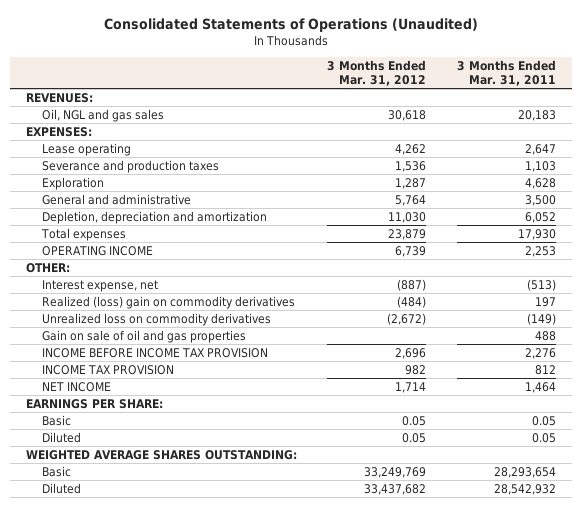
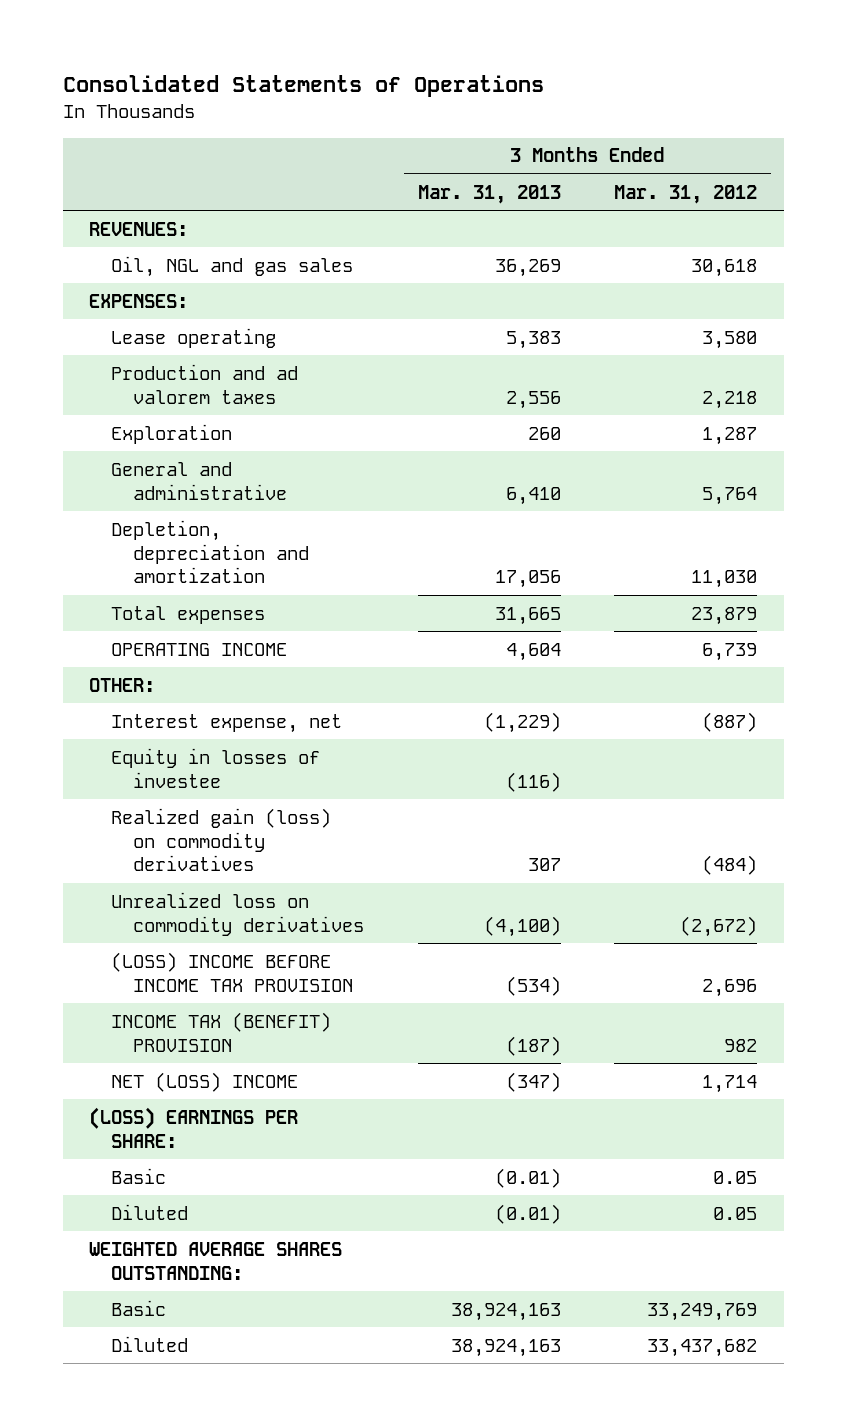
- Consolidated Statements of Operations (Unaudited)
+ Consolidated Statements of Operations
- | 3 Months Ended Mar. 31, 2012 | 3 Months Ended Mar. 31, 2011
+ | 3 Months Ended Mar. 31, 2013 | 3 Months Ended Mar. 31, 2012
- Lease operating | 4,262 | 2,647
- Severance and production taxes | 1,536 | 1,103
+ Lease operating | 5,383 | 3,580
+ Production and ad valorem taxes | 2,556 | 2,218
- Realized (loss) gain on commodity derivatives | (484) | 197
+ Equity in losses of investee | (116) |
+ Realized gain (loss) on commodity derivatives | 307 | (484)
- Gain on sale of oil and gas properties | | 488
- INCOME BEFORE INCOME TAX PROVISION | 2,696 | 2,276
- INCOME TAX PROVISION | 982 | 812
- NET INCOME | 1,714 | 1,464
- EARNINGS PER SHARE:
+ (LOSS) INCOME BEFORE INCOME TAX PROVISION | (534) | 2,696
+ INCOME TAX (BENEFIT) PROVISION | (187) | 982
+ NET (LOSS) INCOME | (347) | 1,714
+ (LOSS) EARNINGS PER SHARE:

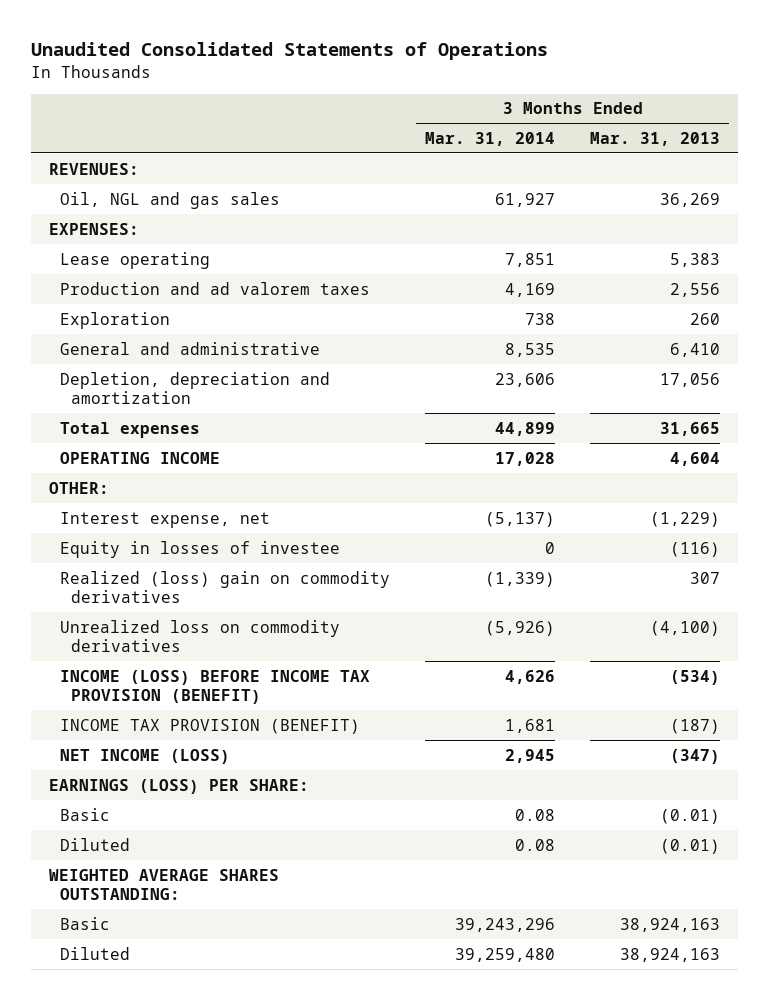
- Consolidated Statements of Operations
+ Unaudited Consolidated Statements of Operations
- | 3 Months Ended Mar. 31, 2013 | 3 Months Ended Mar. 31, 2012
+ | 3 Months Ended Mar. 31, 2014 | 3 Months Ended Mar. 31, 2013
- Realized gain (loss) on commodity derivatives | 307 | (484)
+ Realized (loss) gain on commodity derivatives | (1,339) | 307
- (LOSS) INCOME BEFORE INCOME TAX PROVISION | (534) | 2,696
- INCOME TAX (BENEFIT) PROVISION | (187) | 982
- NET (LOSS) INCOME | (347) | 1,714
- (LOSS) EARNINGS PER SHARE:
+ INCOME (LOSS) BEFORE INCOME TAX PROVISION (BENEFIT) | 4,626 | (534)
+ INCOME TAX PROVISION (BENEFIT) | 1,681 | (187)
+ NET INCOME (LOSS) | 2,945 | (347)
+ EARNINGS (LOSS) PER SHARE:

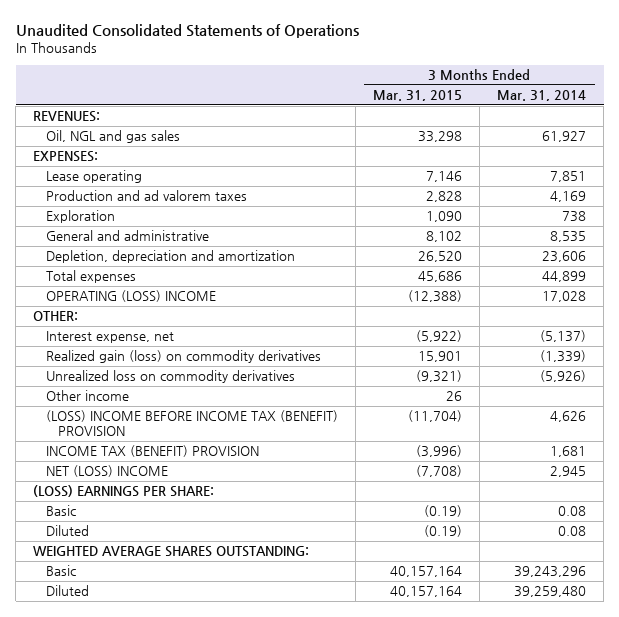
- | 3 Months Ended Mar. 31, 2014 | 3 Months Ended Mar. 31, 2013
+ | 3 Months Ended Mar. 31, 2015 | 3 Months Ended Mar. 31, 2014
- OPERATING INCOME | 17,028 | 4,604
+ OPERATING (LOSS) INCOME | (12,388) | 17,028
- Equity in losses of investee | 0 | (116)
- Realized (loss) gain on commodity derivatives | (1,339) | 307
+ Realized gain (loss) on commodity derivatives | 15,901 | (1,339)
- INCOME (LOSS) BEFORE INCOME TAX PROVISION (BENEFIT) | 4,626 | (534)
- INCOME TAX PROVISION (BENEFIT) | 1,681 | (187)
- NET INCOME (LOSS) | 2,945 | (347)
- EARNINGS (LOSS) PER SHARE:
+ Other income | 26 |
+ (LOSS) INCOME BEFORE INCOME TAX (BENEFIT) PROVISION | (11,704) | 4,626
+ INCOME TAX (BENEFIT) PROVISION | (3,996) | 1,681
+ NET (LOSS) INCOME | (7,708) | 2,945
+ (LOSS) EARNINGS PER SHARE:

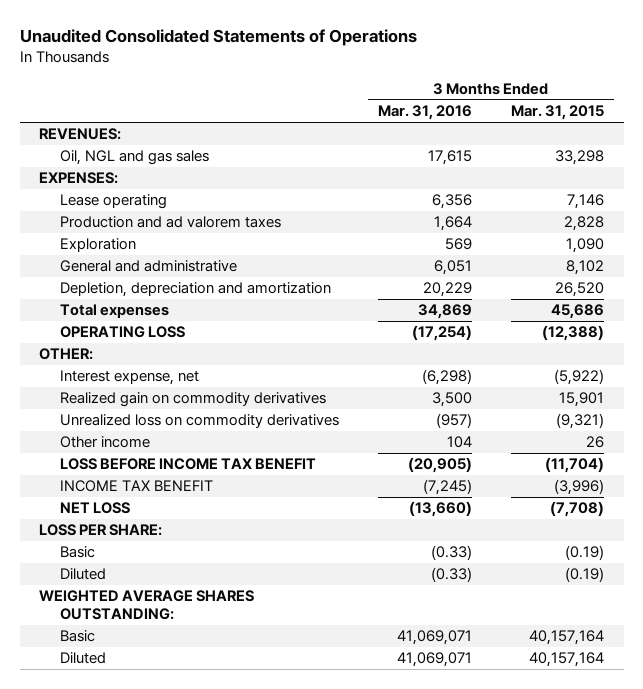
- | 3 Months Ended Mar. 31, 2015 | 3 Months Ended Mar. 31, 2014
+ | 3 Months Ended Mar. 31, 2016 | 3 Months Ended Mar. 31, 2015
- OPERATING (LOSS) INCOME | (12,388) | 17,028
+ OPERATING LOSS | (17,254) | (12,388)
- Realized gain (loss) on commodity derivatives | 15,901 | (1,339)
+ Realized gain on commodity derivatives | 3,500 | 15,901
- (LOSS) INCOME BEFORE INCOME TAX (BENEFIT) PROVISION | (11,704) | 4,626
- INCOME TAX (BENEFIT) PROVISION | (3,996) | 1,681
- NET (LOSS) INCOME | (7,708) | 2,945
- (LOSS) EARNINGS PER SHARE:
+ LOSS BEFORE INCOME TAX BENEFIT | (20,905) | (11,704)
+ INCOME TAX BENEFIT | (7,245) | (3,996)
+ NET LOSS | (13,660) | (7,708)
+ LOSS PER SHARE:

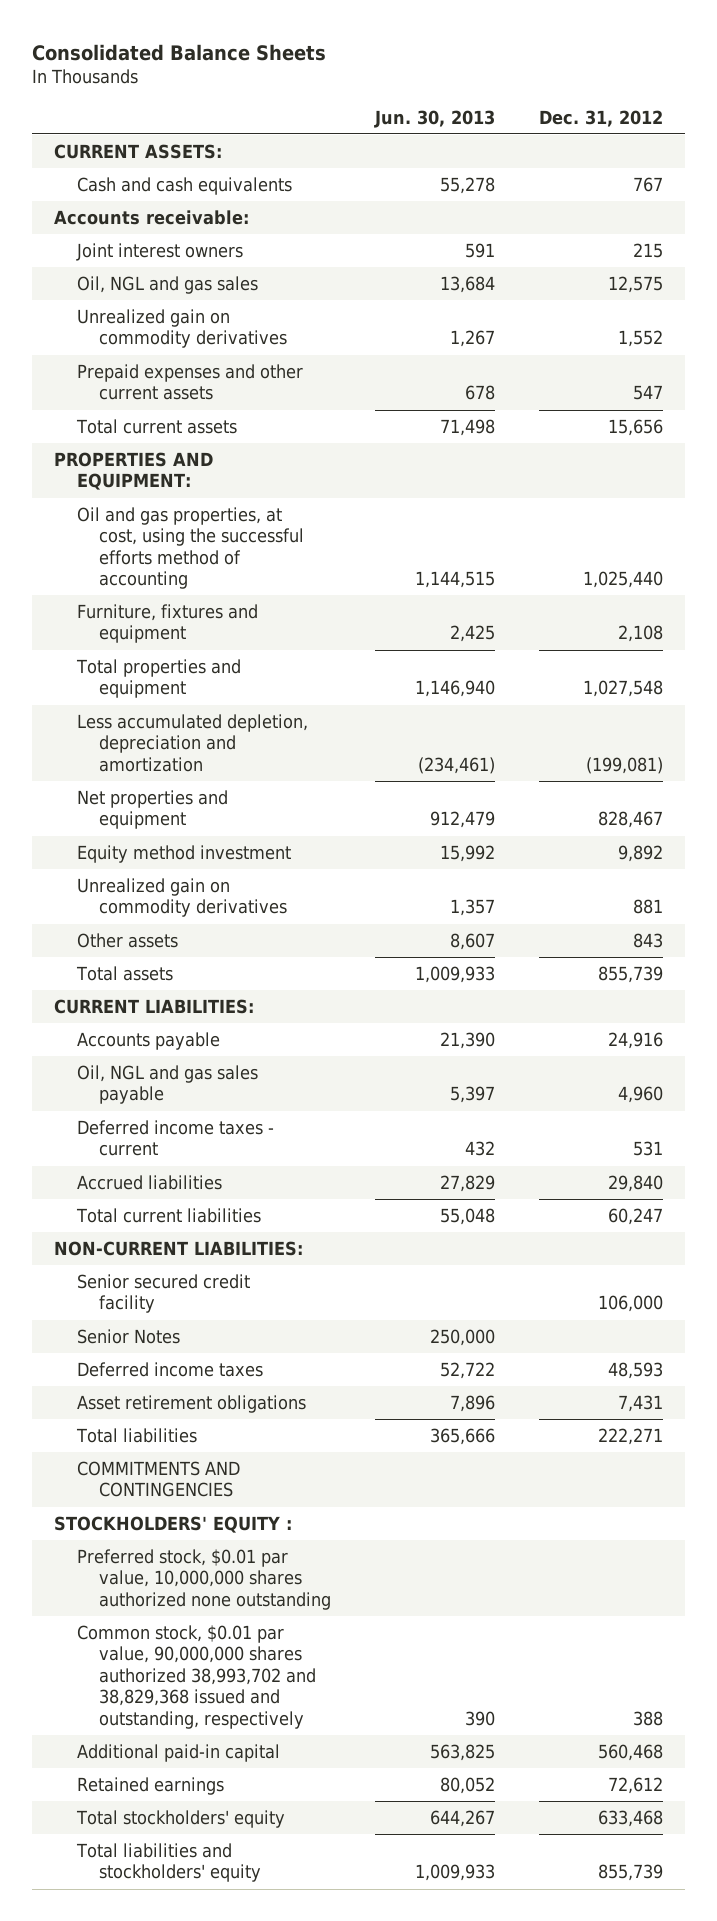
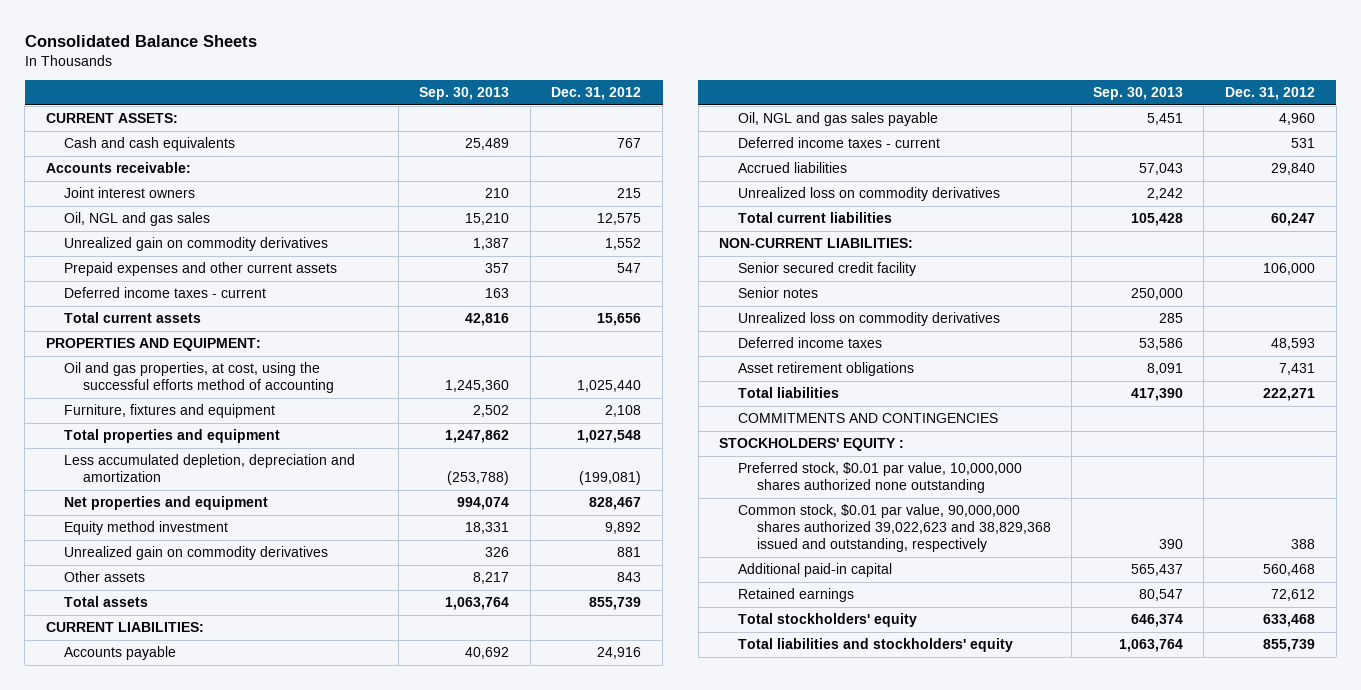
- | Jun. 30, 2013 | Dec. 31, 2012
+ | Sep. 30, 2013 | Dec. 31, 2012
+ Deferred income taxes - current | 163 |
+ Unrealized loss on commodity derivatives | 2,242 |
- Senior Notes | 250,000 |
+ Senior notes | 250,000 |
+ Unrealized loss on commodity derivatives | 285 |
- Common stock, $0.01 par value, 90,000,000 shares authorized 38,993,702 and 38,829,368 issued and outstanding, respectively | 390 | 388
+ Common stock, $0.01 par value, 90,000,000 shares authorized 39,022,623 and 38,829,368 issued and outstanding, respectively | 390 | 388

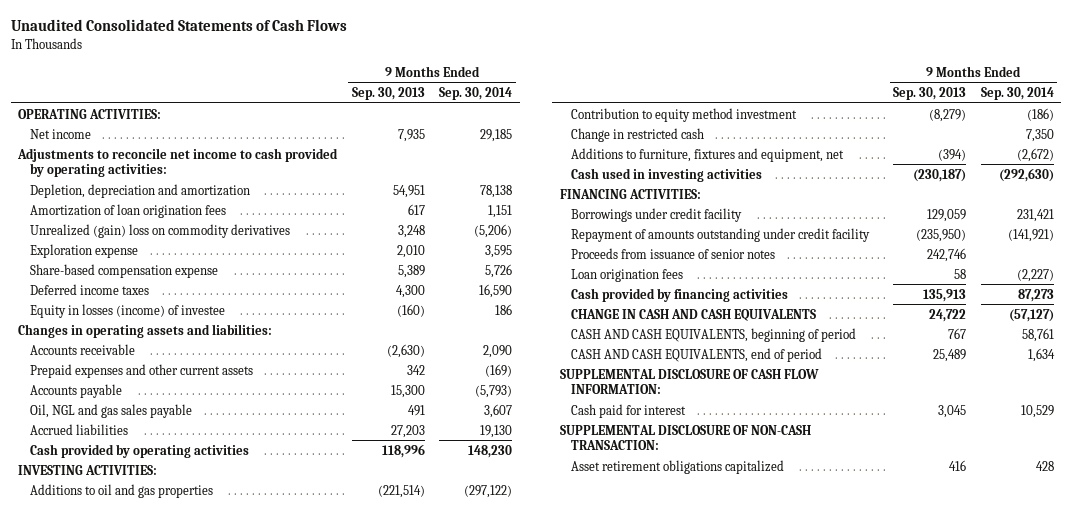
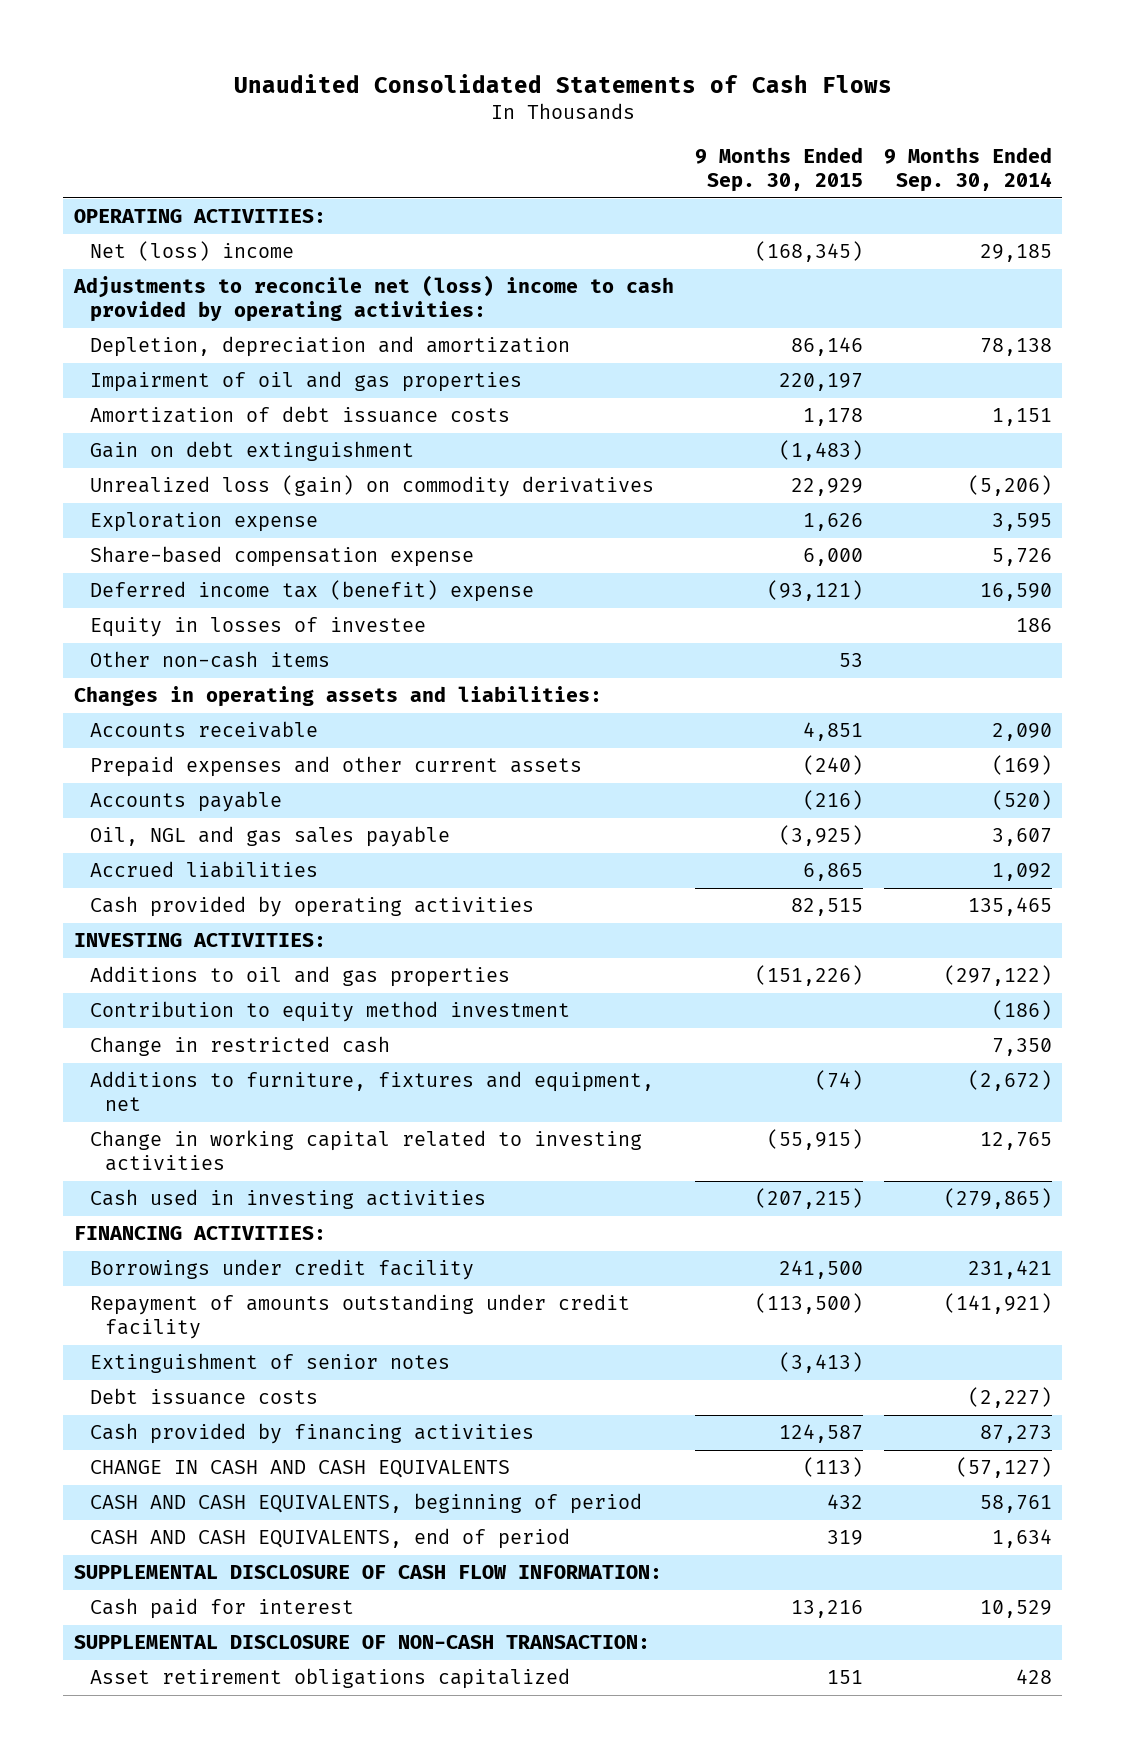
- | 9 Months Ended Sep. 30, 2013 | 9 Months Ended Sep. 30, 2014
+ | 9 Months Ended Sep. 30, 2015 | 9 Months Ended Sep. 30, 2014
- Net income | 7,935 | 29,185
- Adjustments to reconcile net income to cash provided by operating activities:
+ Net (loss) income | (168,345) | 29,185
+ Adjustments to reconcile net (loss) income to cash provided by operating activities:
- Amortization of loan origination fees | 617 | 1,151
- Unrealized (gain) loss on commodity derivatives | 3,248 | (5,206)
+ Impairment of oil and gas properties | 220,197 |
+ Amortization of debt issuance costs | 1,178 | 1,151
+ Gain on debt extinguishment | (1,483) |
+ Unrealized loss (gain) on commodity derivatives | 22,929 | (5,206)
- Deferred income taxes | 4,300 | 16,590
- Equity in losses (income) of investee | (160) | 186
+ Deferred income tax (benefit) expense | (93,121) | 16,590
+ Equity in losses of investee | | 186
+ Other non-cash items | 53 |
- Accounts payable | 15,300 | (5,793)
+ Accounts payable | (216) | (520)
- Accrued liabilities | 27,203 | 19,130
- Cash provided by operating activities | 118,996 | 148,230
+ Accrued liabilities | 6,865 | 1,092
+ Cash provided by operating activities | 82,515 | 135,465
- Cash used in investing activities | (230,187) | (292,630)
+ Change in working capital related to investing activities | (55,915) | 12,765
+ Cash used in investing activities | (207,215) | (279,865)
- Proceeds from issuance of senior notes | 242,746 |
- Loan origination fees | 58 | (2,227)
+ Extinguishment of senior notes | (3,413) |
+ Debt issuance costs | | (2,227)

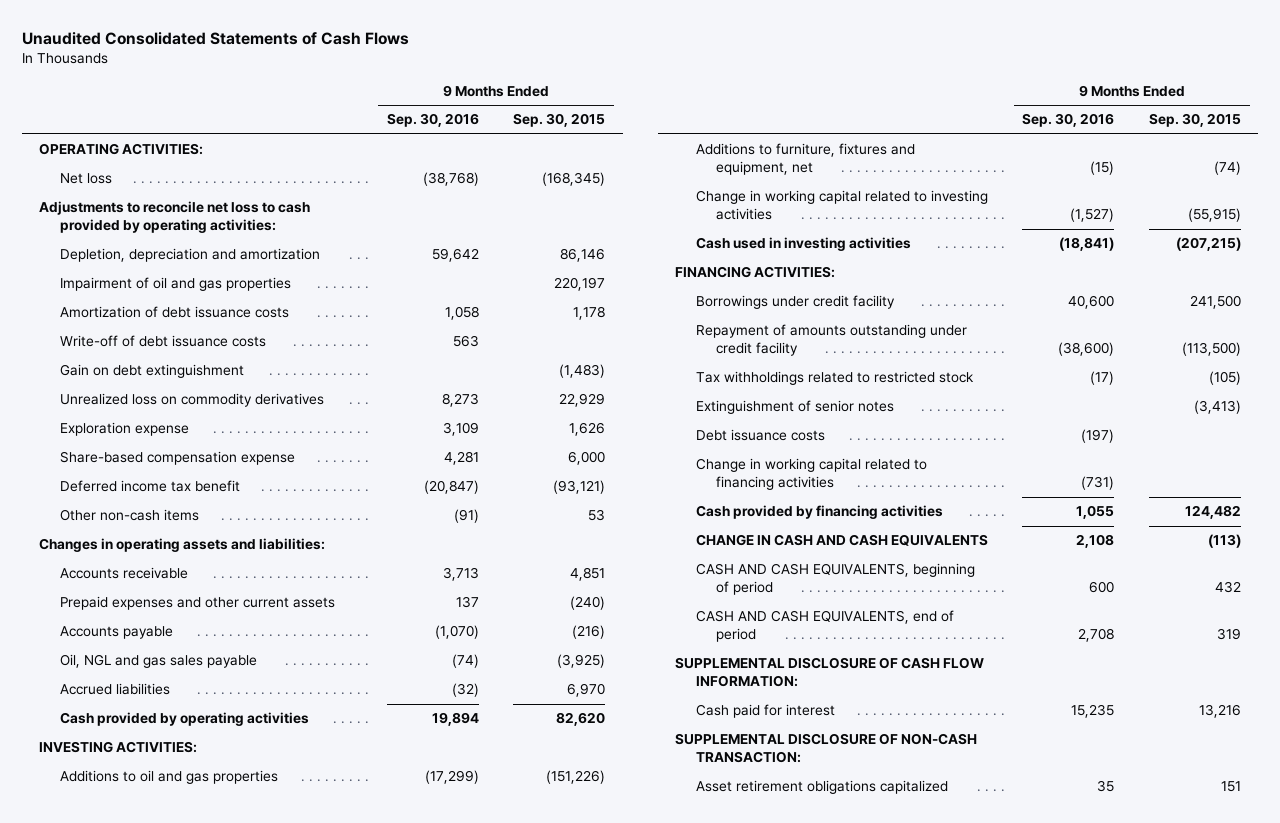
- | 9 Months Ended Sep. 30, 2015 | 9 Months Ended Sep. 30, 2014
+ | 9 Months Ended Sep. 30, 2016 | 9 Months Ended Sep. 30, 2015
- Net (loss) income | (168,345) | 29,185
- Adjustments to reconcile net (loss) income to cash provided by operating activities:
+ Net loss | (38,768) | (168,345)
+ Adjustments to reconcile net loss to cash provided by operating activities:
+ Write-off of debt issuance costs | 563 |
- Unrealized loss (gain) on commodity derivatives | 22,929 | (5,206)
+ Unrealized loss on commodity derivatives | 8,273 | 22,929
- Deferred income tax (benefit) expense | (93,121) | 16,590
- Equity in losses of investee | | 186
+ Deferred income tax benefit | (20,847) | (93,121)
- Accrued liabilities | 6,865 | 1,092
- Cash provided by operating activities | 82,515 | 135,465
+ Accrued liabilities | (32) | 6,970
+ Cash provided by operating activities | 19,894 | 82,620
- Contribution to equity method investment | | (186)
- Change in restricted cash | | 7,350
+ Tax withholdings related to restricted stock | (17) | (105)
- Cash provided by financing activities | 124,587 | 87,273
+ Change in working capital related to financing activities | (731) |
+ Cash provided by financing activities | 1,055 | 124,482

